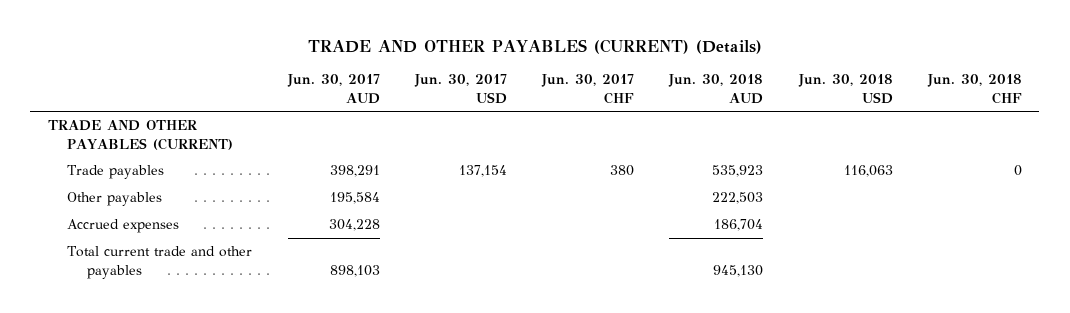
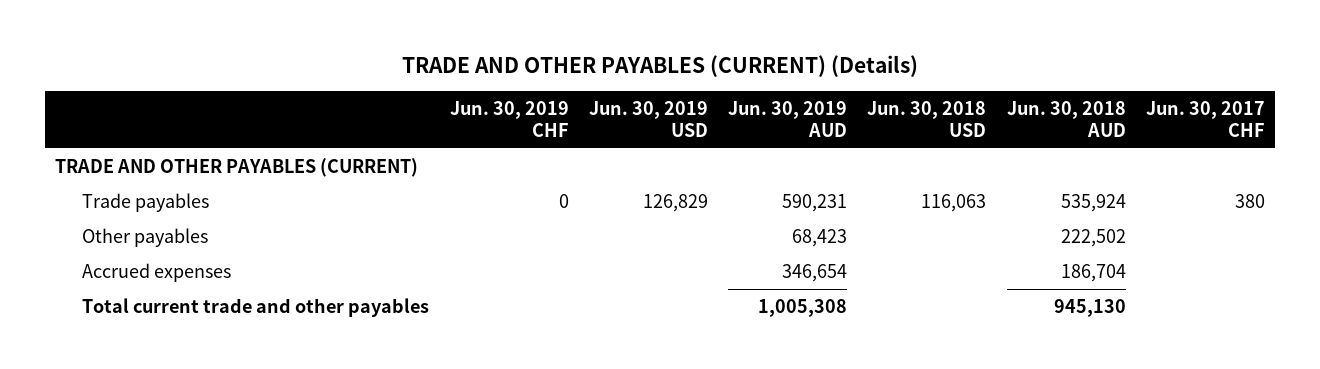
- | Jun. 30, 2017 AUD | Jun. 30, 2017 USD | Jun. 30, 2017 CHF | Jun. 30, 2018 AUD | Jun. 30, 2018 USD | Jun. 30, 2018 CHF
+ | Jun. 30, 2019 CHF | Jun. 30, 2019 USD | Jun. 30, 2019 AUD | Jun. 30, 2018 USD | Jun. 30, 2018 AUD | Jun. 30, 2017 CHF
- Trade payables | 398,291 | 137,154 | 380 | 535,923 | 116,063 | 0
- Other payables | 195,584 | | | 222,503 | |
+ Trade payables | 0 | 126,829 | 590,231 | 116,063 | 535,924 | 380
+ Other payables | | | 68,423 | | 222,502 |

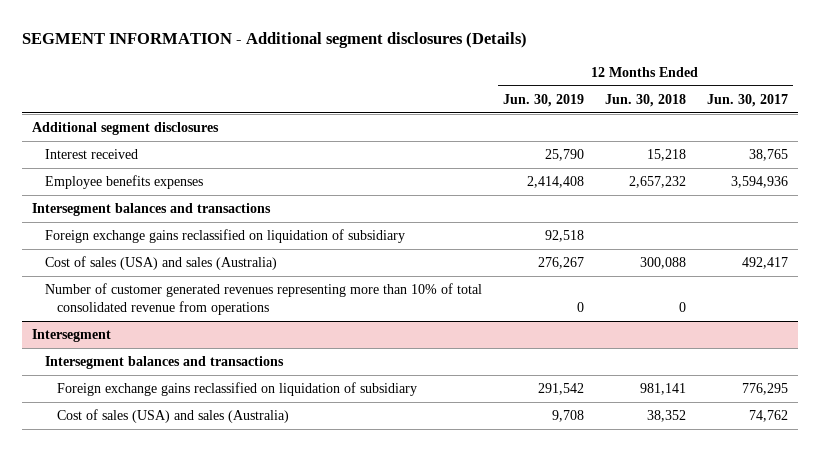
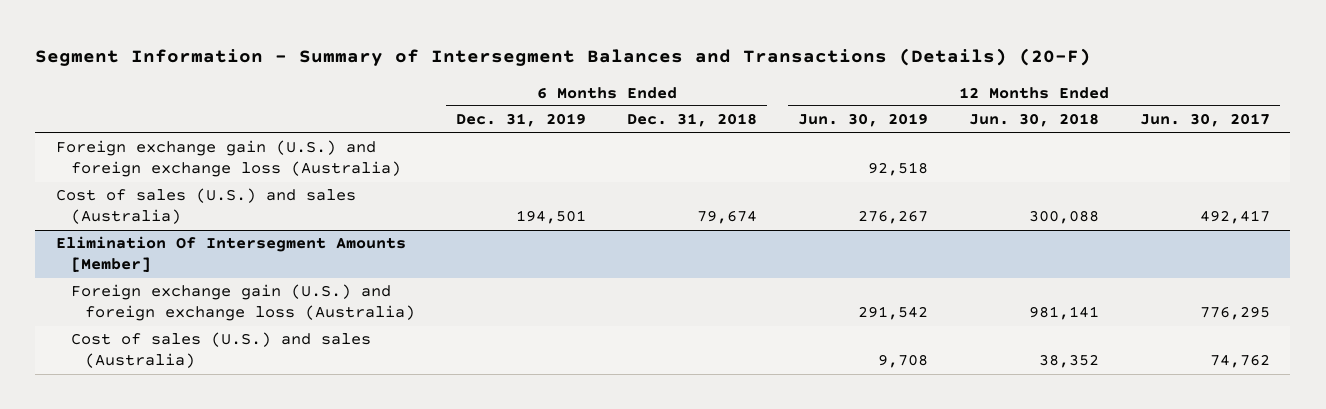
- SEGMENT INFORMATION - Additional segment disclosures (Details)
+ Segment Information - Summary of Intersegment Balances and Transactions (Details) (20-F)
- | 12 Months Ended Jun. 30, 2019 | 12 Months Ended Jun. 30, 2018 | 12 Months Ended Jun. 30, 2017
+ | 6 Months Ended Dec. 31, 2019 | 6 Months Ended Dec. 31, 2018 | 12 Months Ended Jun. 30, 2019 | 12 Months Ended Jun. 30, 2018 | 12 Months Ended Jun. 30, 2017
- Additional segment disclosures
- Interest received | 25,790 | 15,218 | 38,765
- Employee benefits expenses | 2,414,408 | 2,657,232 | 3,594,936
- Intersegment balances and transactions
- Foreign exchange gains reclassified on liquidation of subsidiary | 92,518 | |
- Cost of sales (USA) and sales (Australia) | 276,267 | 300,088 | 492,417
- Number of customer generated revenues representing more than 10% of total consolidated revenue from operations | 0 | 0 |
- Intersegment
- Intersegment balances and transactions
- Foreign exchange gains reclassified on liquidation of subsidiary | 291,542 | 981,141 | 776,295
- Cost of sales (USA) and sales (Australia) | 9,708 | 38,352 | 74,762
+ Foreign exchange gain (U.S.) and foreign exchange loss (Australia) | | | 92,518 | |
+ Cost of sales (U.S.) and sales (Australia) | 194,501 | 79,674 | 276,267 | 300,088 | 492,417
+ Elimination Of Intersegment Amounts [Member]
+ Foreign exchange gain (U.S.) and foreign exchange loss (Australia) | | | 291,542 | 981,141 | 776,295
+ Cost of sales (U.S.) and sales (Australia) | | | 9,708 | 38,352 | 74,762

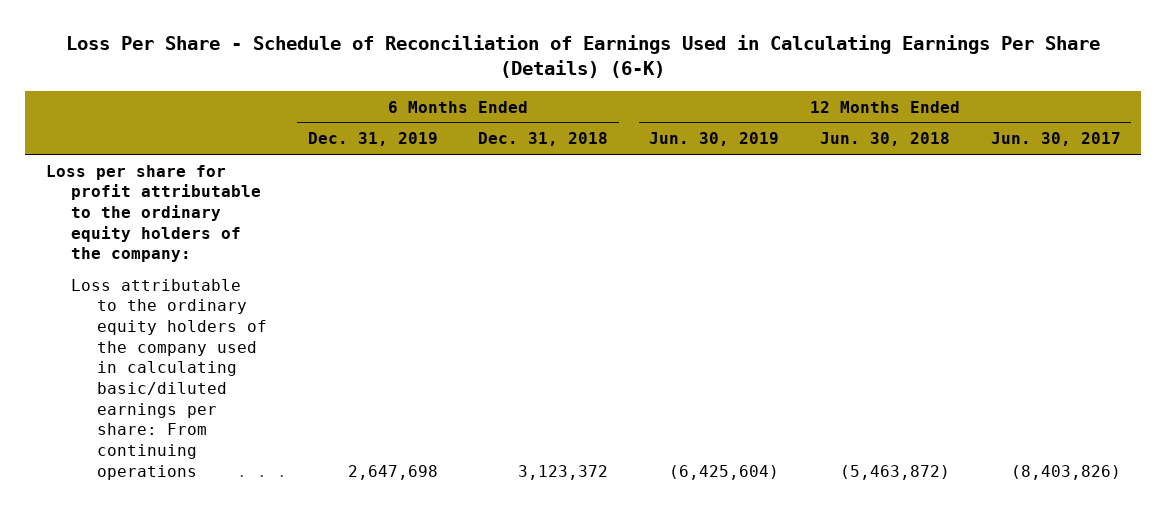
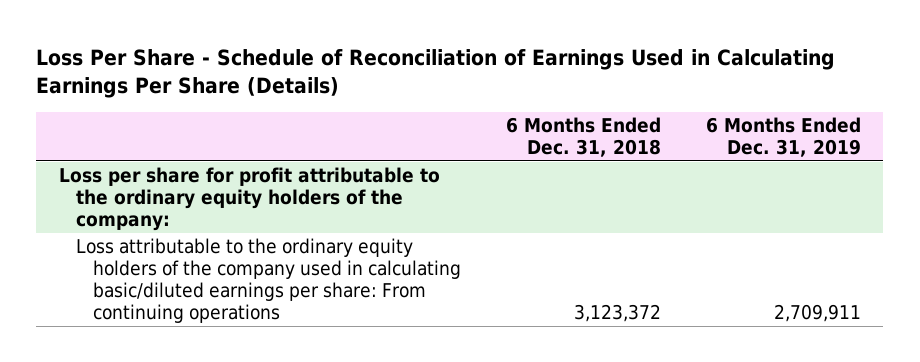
- Loss Per Share - Schedule of Reconciliation of Earnings Used in Calculating Earnings Per Share (Details) (6-K)
+ Loss Per Share - Schedule of Reconciliation of Earnings Used in Calculating Earnings Per Share (Details)
- | 6 Months Ended Dec. 31, 2019 | 6 Months Ended Dec. 31, 2018 | 12 Months Ended Jun. 30, 2019 | 12 Months Ended Jun. 30, 2018 | 12 Months Ended Jun. 30, 2017
+ | 6 Months Ended Dec. 31, 2018 | 6 Months Ended Dec. 31, 2019
- Loss attributable to the ordinary equity holders of the company used in calculating basic/diluted earnings per share: From continuing operations | 2,647,698 | 3,123,372 | (6,425,604) | (5,463,872) | (8,403,826)
+ Loss attributable to the ordinary equity holders of the company used in calculating basic/diluted earnings per share: From continuing operations | 3,123,372 | 2,709,911

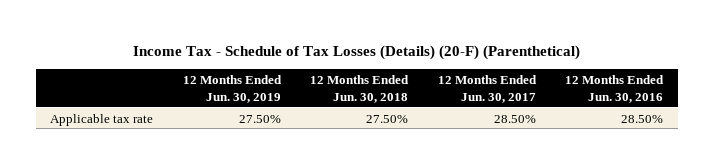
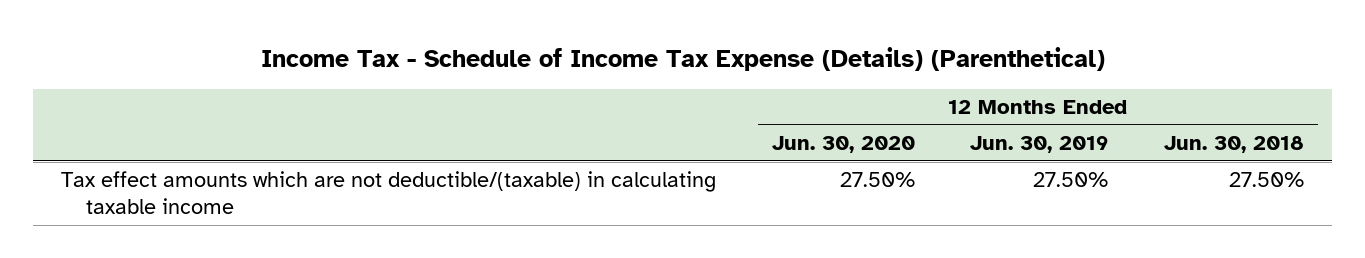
- Income Tax - Schedule of Tax Losses (Details) (20-F) (Parenthetical)
+ Income Tax - Schedule of Income Tax Expense (Details) (Parenthetical)
- | 12 Months Ended Jun. 30, 2019 | 12 Months Ended Jun. 30, 2018 | 12 Months Ended Jun. 30, 2017 | 12 Months Ended Jun. 30, 2016
+ | 12 Months Ended Jun. 30, 2020 | 12 Months Ended Jun. 30, 2019 | 12 Months Ended Jun. 30, 2018
- Applicable tax rate | 27.50% | 27.50% | 28.50% | 28.50%
+ Tax effect amounts which are not deductible/(taxable) in calculating taxable income | 27.50% | 27.50% | 27.50%

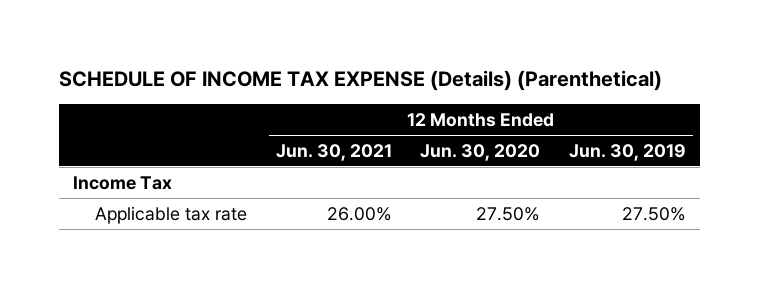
- Income Tax - Schedule of Income Tax Expense (Details) (Parenthetical)
+ SCHEDULE OF INCOME TAX EXPENSE (Details) (Parenthetical)
- | 12 Months Ended Jun. 30, 2020 | 12 Months Ended Jun. 30, 2019 | 12 Months Ended Jun. 30, 2018
+ | 12 Months Ended Jun. 30, 2021 | 12 Months Ended Jun. 30, 2020 | 12 Months Ended Jun. 30, 2019
- Tax effect amounts which are not deductible/(taxable) in calculating taxable income | 27.50% | 27.50% | 27.50%
+ Income Tax
+ Applicable tax rate | 26.00% | 27.50% | 27.50%

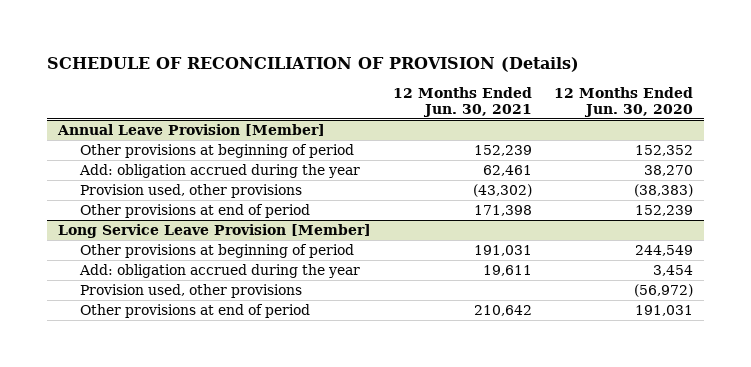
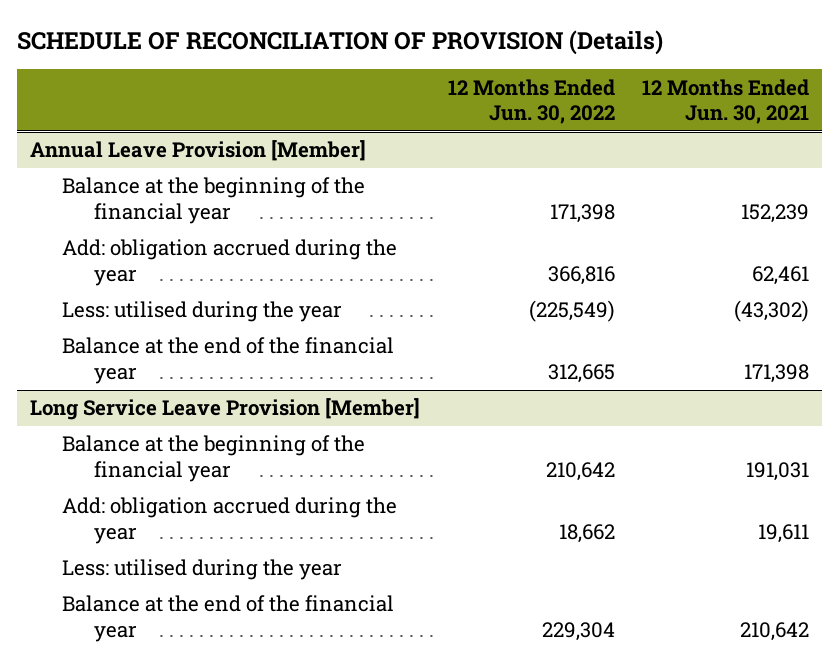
- | 12 Months Ended Jun. 30, 2021 | 12 Months Ended Jun. 30, 2020
+ | 12 Months Ended Jun. 30, 2022 | 12 Months Ended Jun. 30, 2021
@ Annual Leave Provision [Member]
- Other provisions at beginning of period | 152,239 | 152,352
+ Balance at the beginning of the financial year | 171,398 | 152,239
- Provision used, other provisions | (43,302) | (38,383)
- Other provisions at end of period | 171,398 | 152,239
+ Less: utilised during the year | (225,549) | (43,302)
+ Balance at the end of the financial year | 312,665 | 171,398
@ Long Service Leave Provision [Member]
- Other provisions at beginning of period | 191,031 | 244,549
+ Balance at the beginning of the financial year | 210,642 | 191,031
- Provision used, other provisions | | (56,972)
- Other provisions at end of period | 210,642 | 191,031
+ Less: utilised during the year
+ Balance at the end of the financial year | 229,304 | 210,642

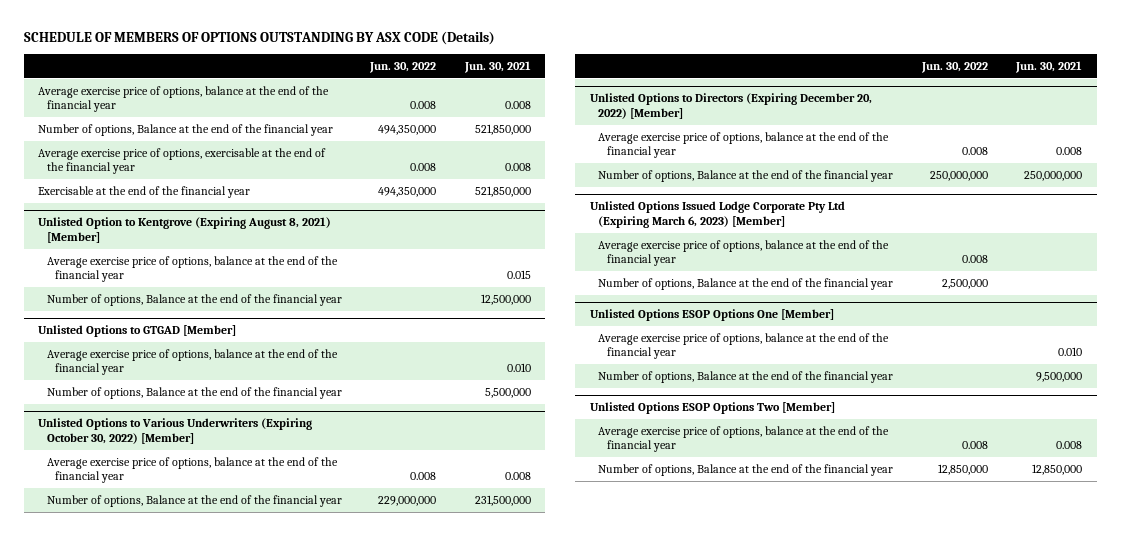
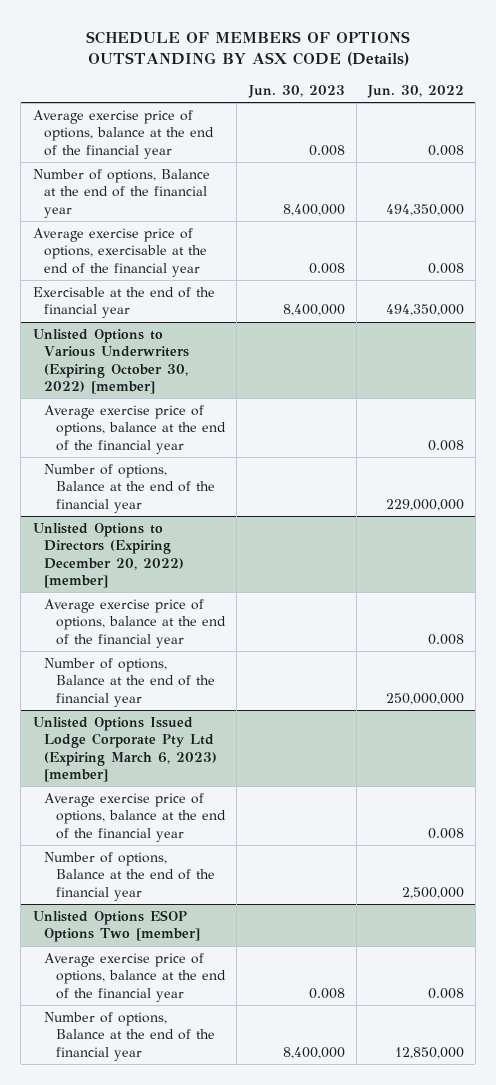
- | Jun. 30, 2022 | Jun. 30, 2021
+ | Jun. 30, 2023 | Jun. 30, 2022
- Unlisted Option to Kentgrove (Expiring August 8, 2021) [Member]
- Average exercise price of options, balance at the end of the financial year | | 0.015
- Number of options, Balance at the end of the financial year | | 12,500,000
- Unlisted Options to GTGAD [Member]
- Average exercise price of options, balance at the end of the financial year | | 0.010
- Number of options, Balance at the end of the financial year | | 5,500,000
- Unlisted Options to Various Underwriters (Expiring October 30, 2022) [Member]
+ Unlisted Options to Various Underwriters (Expiring October 30, 2022) [member]
- Unlisted Options to Directors (Expiring December 20, 2022) [Member]
+ Unlisted Options to Directors (Expiring December 20, 2022) [member]
- Unlisted Options Issued Lodge Corporate Pty Ltd (Expiring March 6, 2023) [Member]
+ Unlisted Options Issued Lodge Corporate Pty Ltd (Expiring March 6, 2023) [member]
- Unlisted Options ESOP Options One [Member]
- Average exercise price of options, balance at the end of the financial year | | 0.010
- Number of options, Balance at the end of the financial year | | 9,500,000
- Unlisted Options ESOP Options Two [Member]
+ Unlisted Options ESOP Options Two [member]

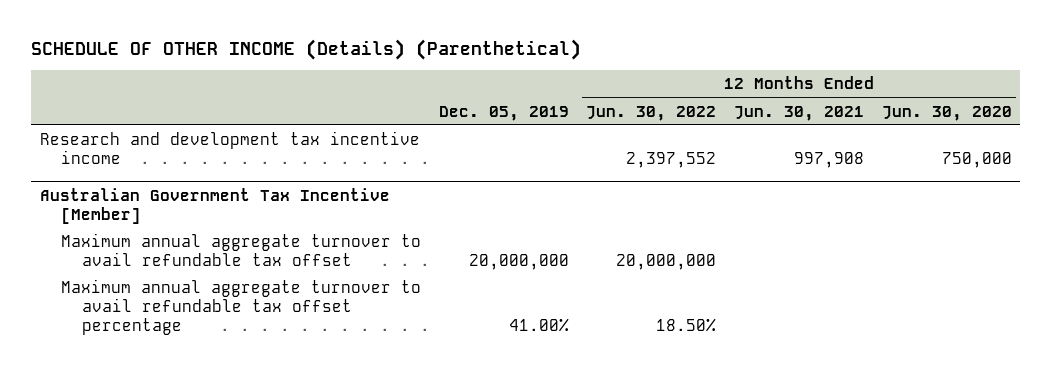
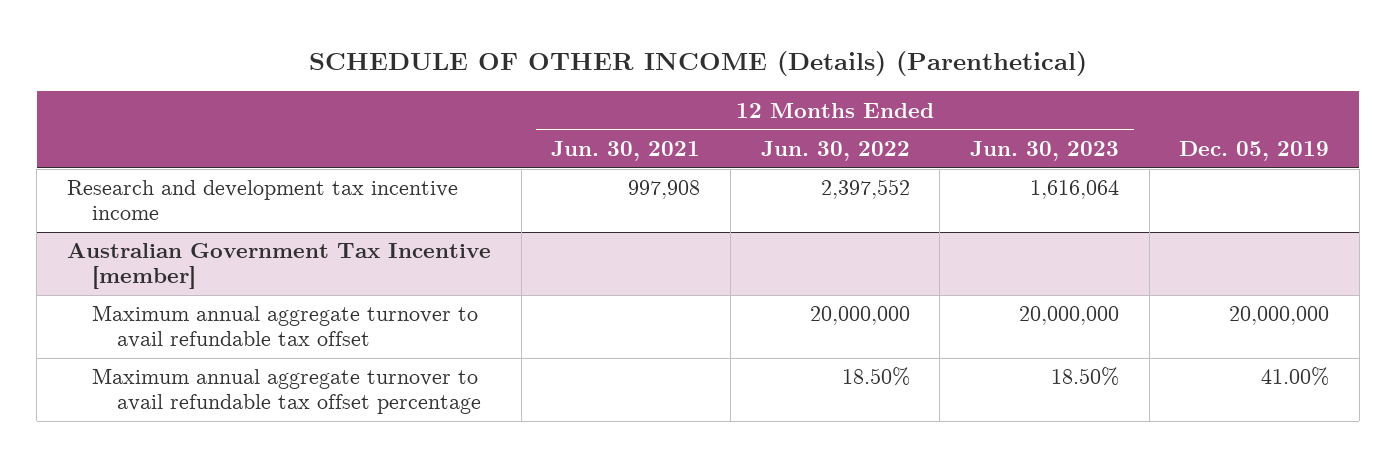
- | Dec. 05, 2019 | 12 Months Ended Jun. 30, 2022 | 12 Months Ended Jun. 30, 2021 | 12 Months Ended Jun. 30, 2020
+ | 12 Months Ended Jun. 30, 2021 | 12 Months Ended Jun. 30, 2022 | 12 Months Ended Jun. 30, 2023 | Dec. 05, 2019
- Australian Government Tax Incentive [Member]
+ Australian Government Tax Incentive [member]

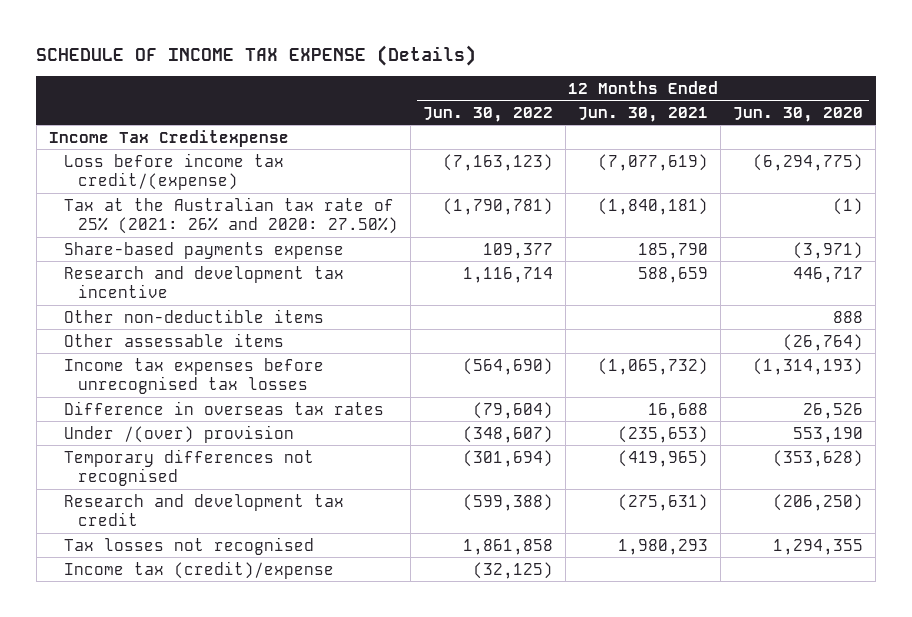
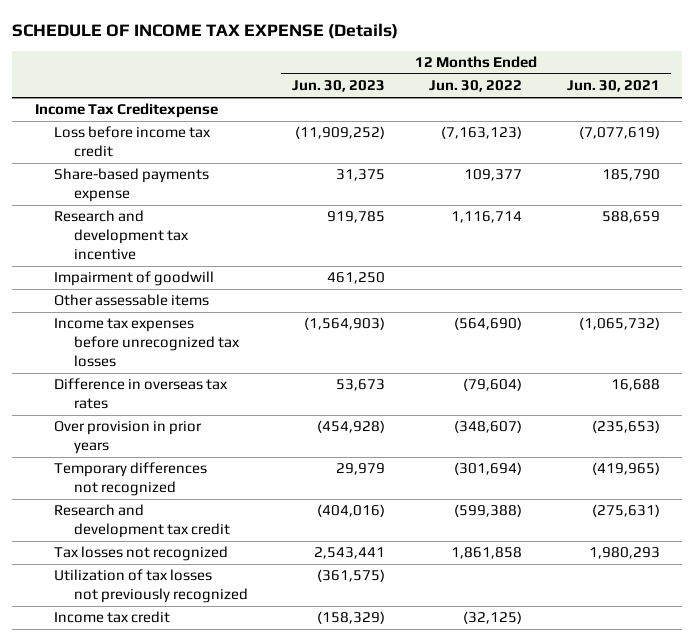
- | 12 Months Ended Jun. 30, 2022 | 12 Months Ended Jun. 30, 2021 | 12 Months Ended Jun. 30, 2020
+ | 12 Months Ended Jun. 30, 2023 | 12 Months Ended Jun. 30, 2022 | 12 Months Ended Jun. 30, 2021
- Loss before income tax credit/(expense) | (7,163,123) | (7,077,619) | (6,294,775)
- Tax at the Australian tax rate of 25% (2021: 26% and 2020: 27.50%) | (1,790,781) | (1,840,181) | (1)
+ Loss before income tax credit | (11,909,252) | (7,163,123) | (7,077,619)
- Other non-deductible items | | | 888
+ Impairment of goodwill | 461,250 | |
- Income tax expenses before unrecognised tax losses | (564,690) | (1,065,732) | (1,314,193)
+ Income tax expenses before unrecognized tax losses | (1,564,903) | (564,690) | (1,065,732)
- Under /(over) provision | (348,607) | (235,653) | 553,190
- Temporary differences not recognised | (301,694) | (419,965) | (353,628)
+ Over provision in prior years | (454,928) | (348,607) | (235,653)
+ Temporary differences not recognized | 29,979 | (301,694) | (419,965)
- Tax losses not recognised | 1,861,858 | 1,980,293 | 1,294,355
- Income tax (credit)/expense | (32,125) | |
+ Tax losses not recognized | 2,543,441 | 1,861,858 | 1,980,293
+ Utilization of tax losses not previously recognized | (361,575) | |
+ Income tax credit | (158,329) | (32,125) |

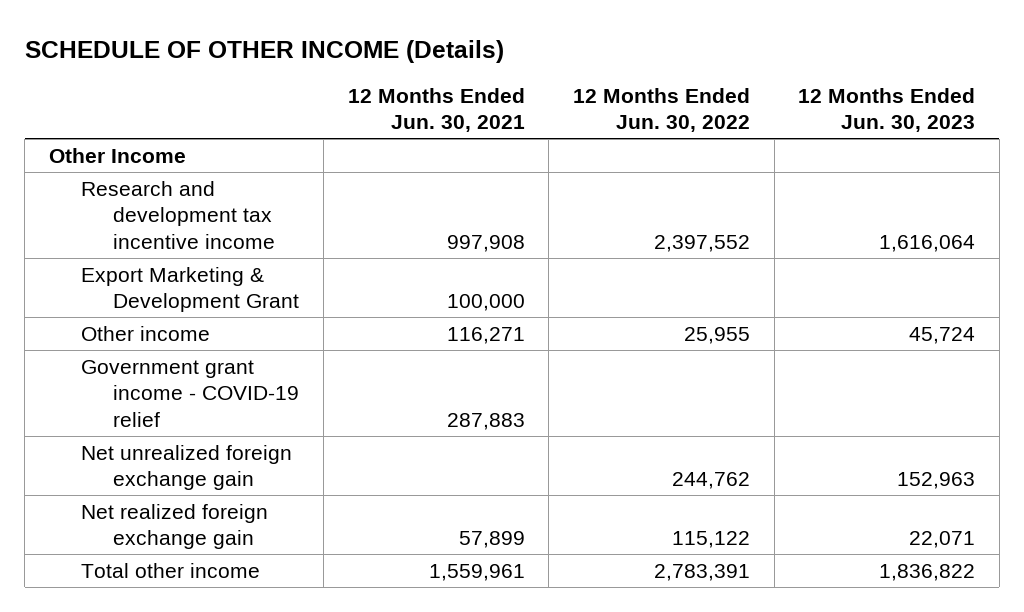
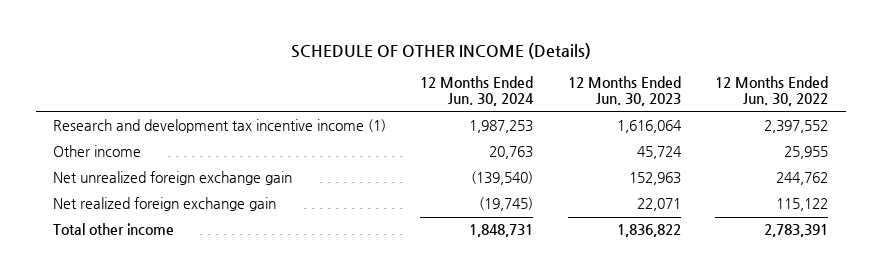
- | 12 Months Ended Jun. 30, 2021 | 12 Months Ended Jun. 30, 2022 | 12 Months Ended Jun. 30, 2023
+ | 12 Months Ended Jun. 30, 2024 | 12 Months Ended Jun. 30, 2023 | 12 Months Ended Jun. 30, 2022
- Other Income
- Research and development tax incentive income | 997,908 | 2,397,552 | 1,616,064
- Export Marketing & Development Grant | 100,000 | |
+ Research and development tax incentive income (1) | 1,987,253 | 1,616,064 | 2,397,552
- Government grant income - COVID-19 relief | 287,883 | |

